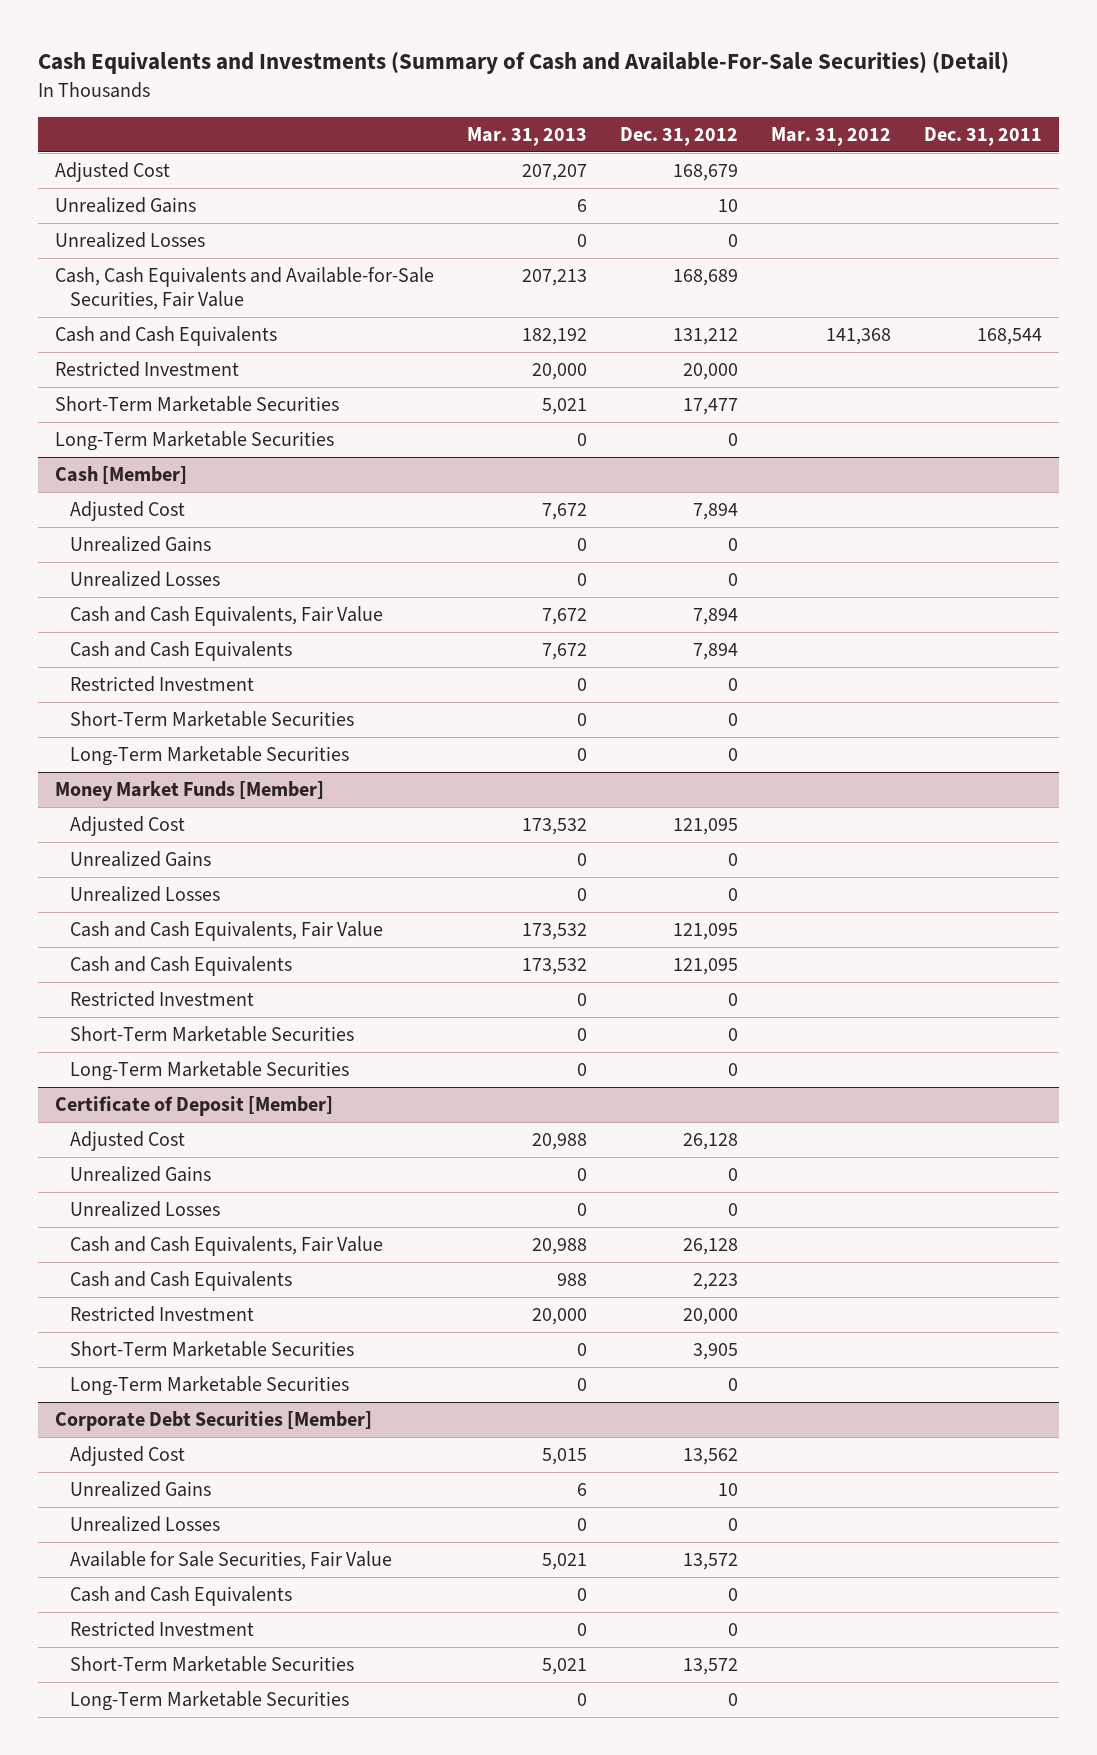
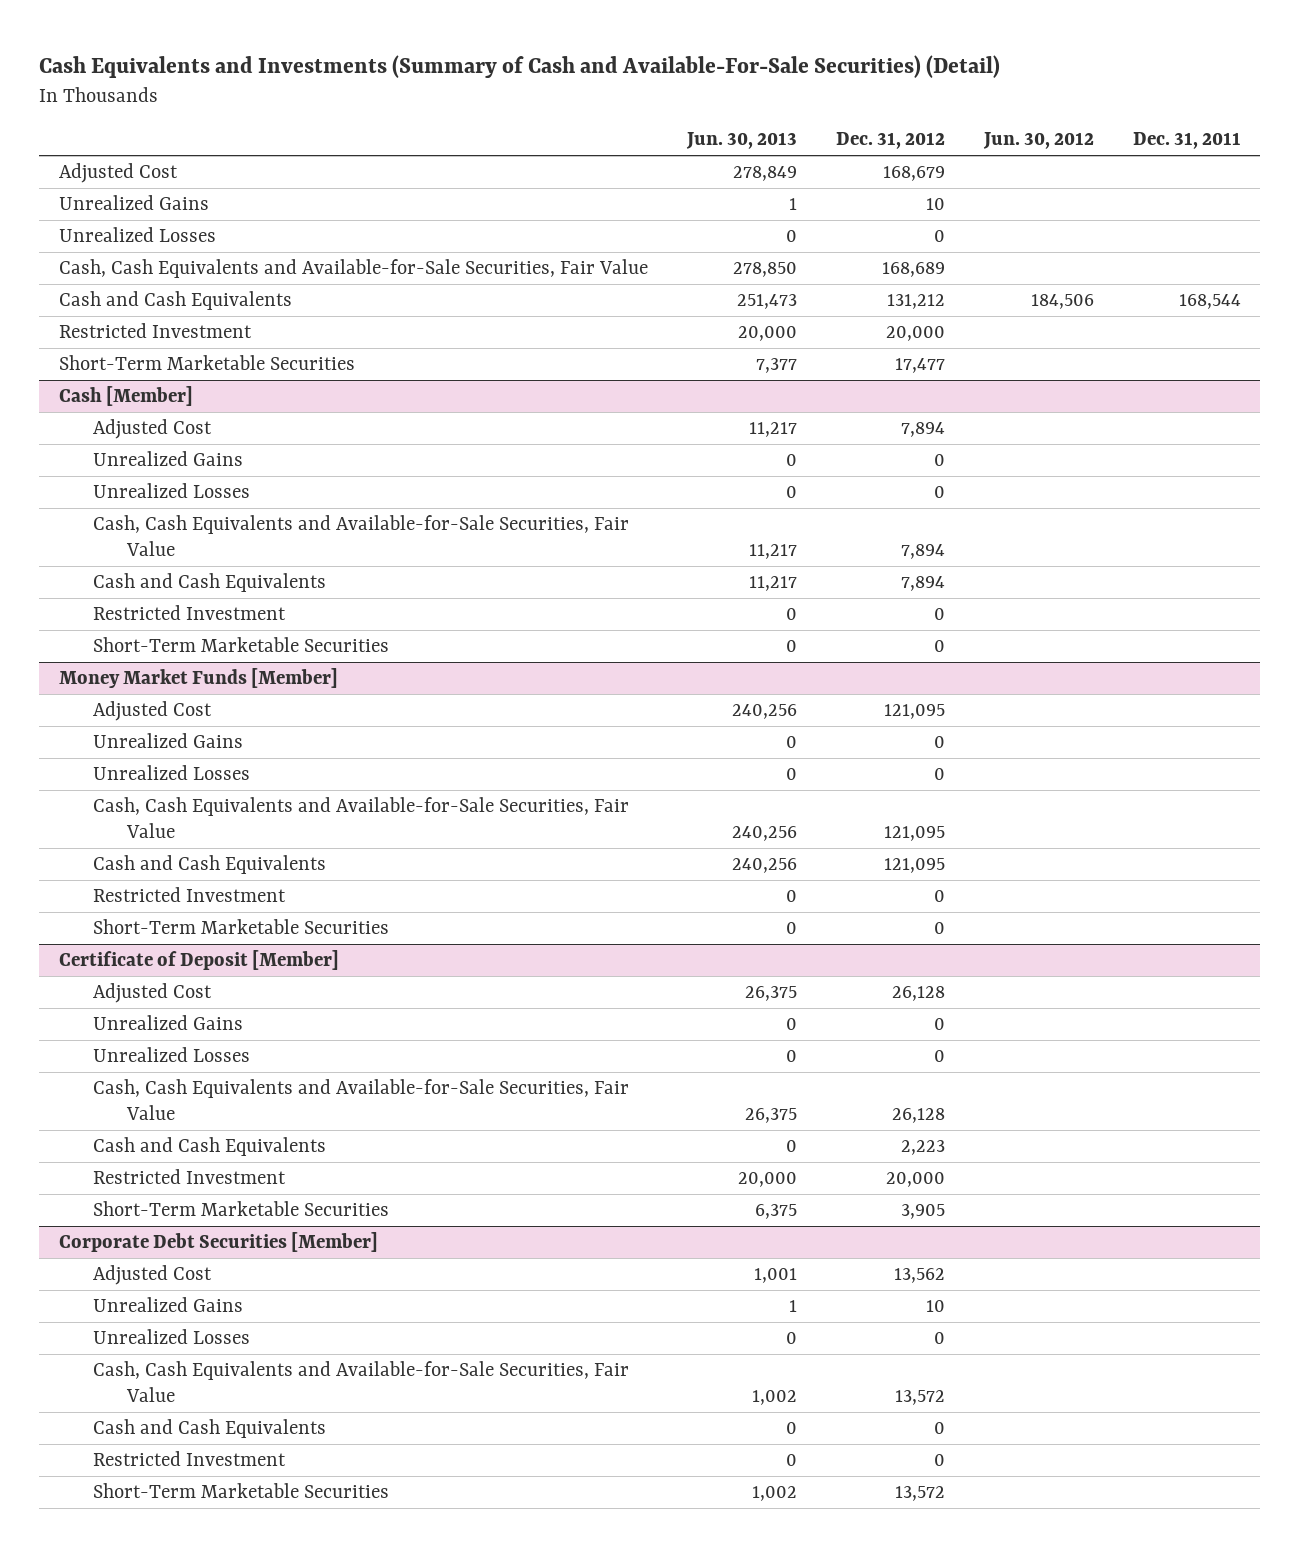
- | Mar. 31, 2013 | Dec. 31, 2012 | Mar. 31, 2012 | Dec. 31, 2011
+ | Jun. 30, 2013 | Dec. 31, 2012 | Jun. 30, 2012 | Dec. 31, 2011
- Long-Term Marketable Securities | 0 | 0 | |
@ Cash [Member]
- Cash and Cash Equivalents, Fair Value | 7,672 | 7,894 | |
+ Cash, Cash Equivalents and Available-for-Sale Securities, Fair Value | 11,217 | 7,894 | |
- Long-Term Marketable Securities | 0 | 0 | |
@ Money Market Funds [Member]
- Cash and Cash Equivalents, Fair Value | 173,532 | 121,095 | |
+ Cash, Cash Equivalents and Available-for-Sale Securities, Fair Value | 240,256 | 121,095 | |
- Long-Term Marketable Securities | 0 | 0 | |
@ Certificate of Deposit [Member]
- Cash and Cash Equivalents, Fair Value | 20,988 | 26,128 | |
+ Cash, Cash Equivalents and Available-for-Sale Securities, Fair Value | 26,375 | 26,128 | |
- Long-Term Marketable Securities | 0 | 0 | |
@ Corporate Debt Securities [Member]
- Available for Sale Securities, Fair Value | 5,021 | 13,572 | |
+ Cash, Cash Equivalents and Available-for-Sale Securities, Fair Value | 1,002 | 13,572 | |
- Long-Term Marketable Securities | 0 | 0 | |

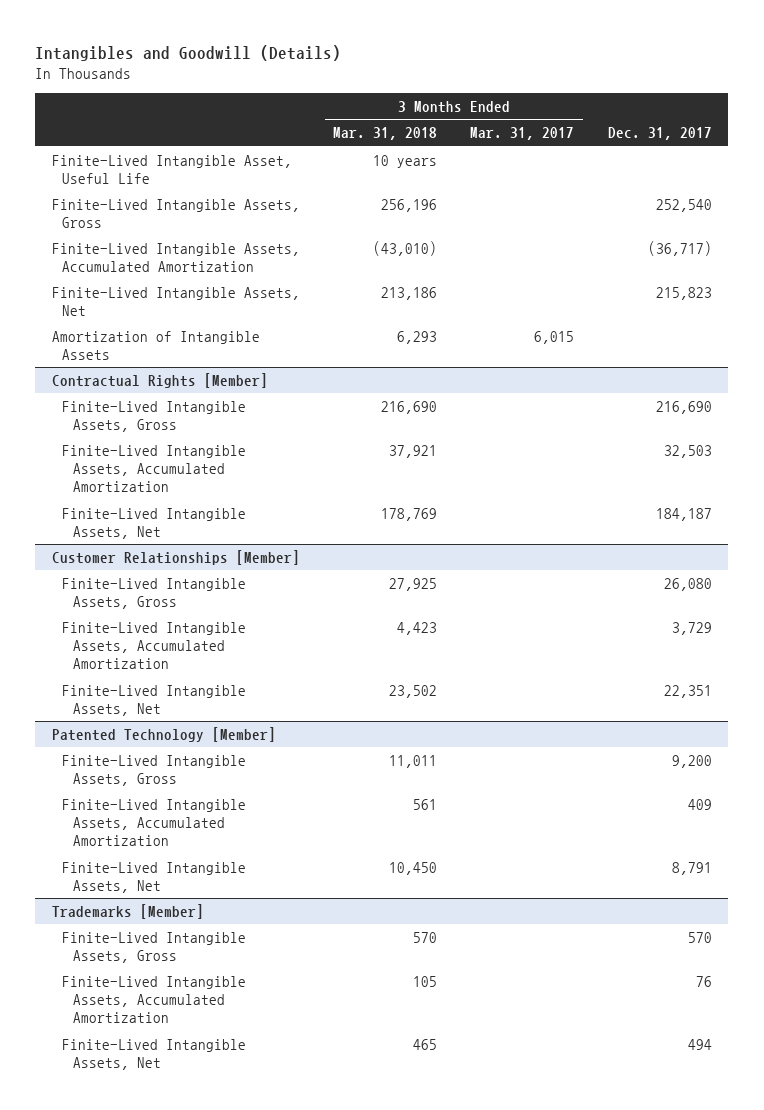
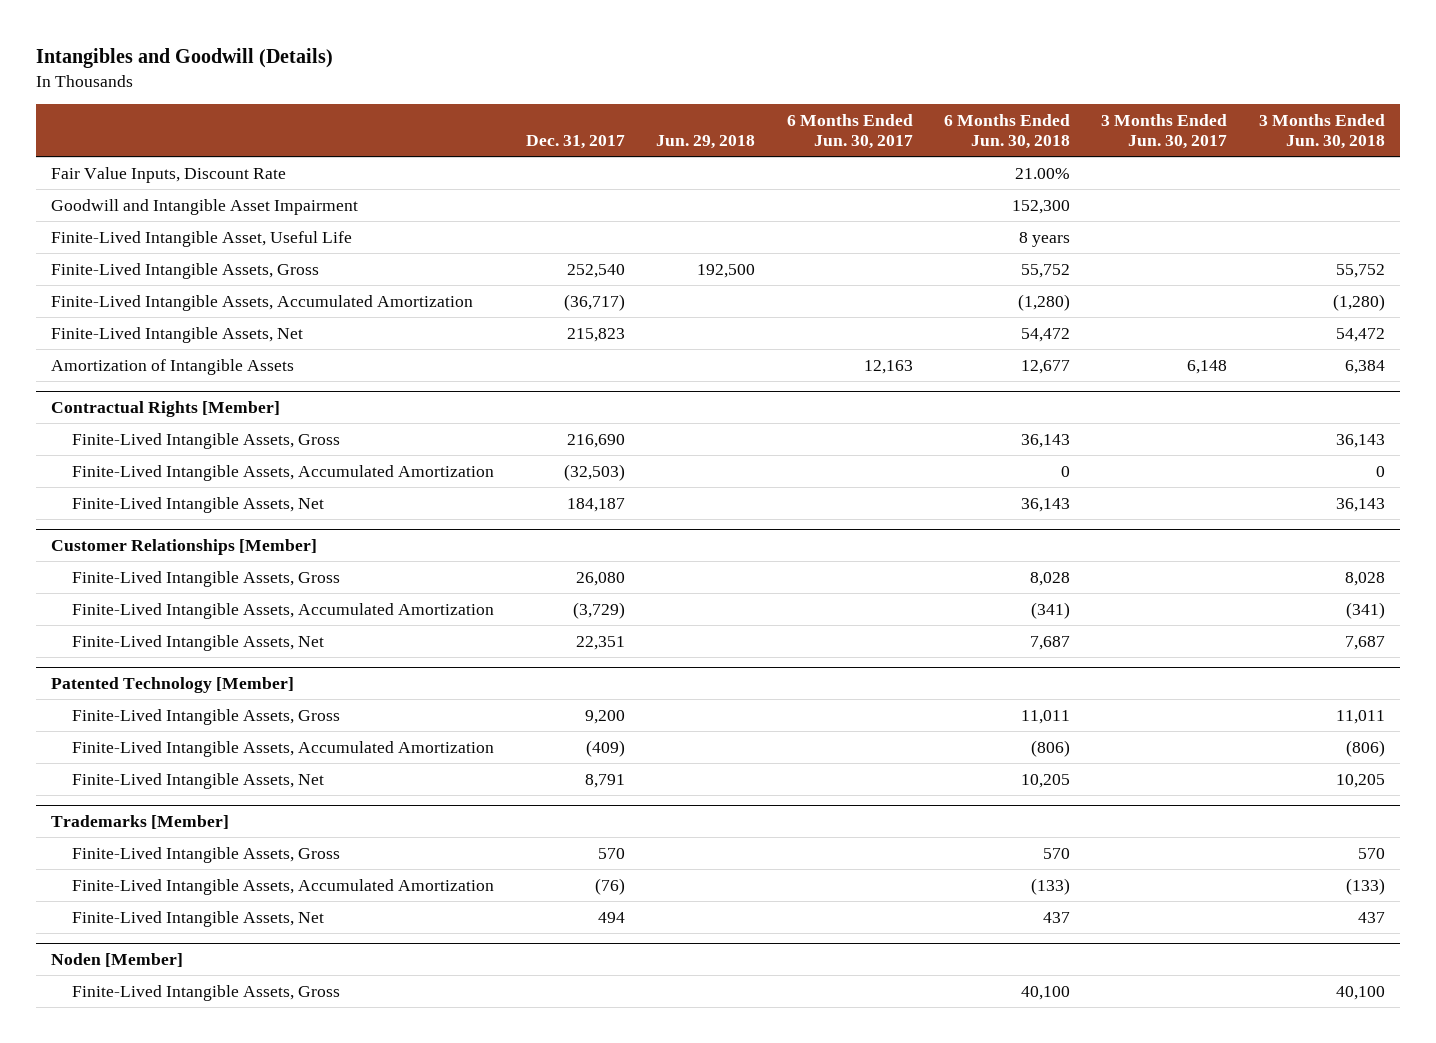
- | 3 Months Ended Mar. 31, 2018 | 3 Months Ended Mar. 31, 2017 | Dec. 31, 2017
+ | Dec. 31, 2017 | Jun. 29, 2018 | 6 Months Ended Jun. 30, 2017 | 6 Months Ended Jun. 30, 2018 | 3 Months Ended Jun. 30, 2017 | 3 Months Ended Jun. 30, 2018
+ Fair Value Inputs, Discount Rate | | | | 21.00% | |
+ Goodwill and Intangible Asset Impairment | | | | 152,300 | |
@ Contractual Rights [Member]
- Finite-Lived Intangible Assets, Accumulated Amortization | 37,921 | | 32,503
+ Finite-Lived Intangible Assets, Accumulated Amortization | (32,503) | | | 0 | | 0
@ Customer Relationships [Member]
- Finite-Lived Intangible Assets, Accumulated Amortization | 4,423 | | 3,729
+ Finite-Lived Intangible Assets, Accumulated Amortization | (3,729) | | | (341) | | (341)
@ Patented Technology [Member]
- Finite-Lived Intangible Assets, Accumulated Amortization | 561 | | 409
+ Finite-Lived Intangible Assets, Accumulated Amortization | (409) | | | (806) | | (806)
@ Trademarks [Member]
- Finite-Lived Intangible Assets, Accumulated Amortization | 105 | | 76
+ Finite-Lived Intangible Assets, Accumulated Amortization | (76) | | | (133) | | (133)
+ Noden [Member]
+ Finite-Lived Intangible Assets, Gross | | | | 40,100 | | 40,100

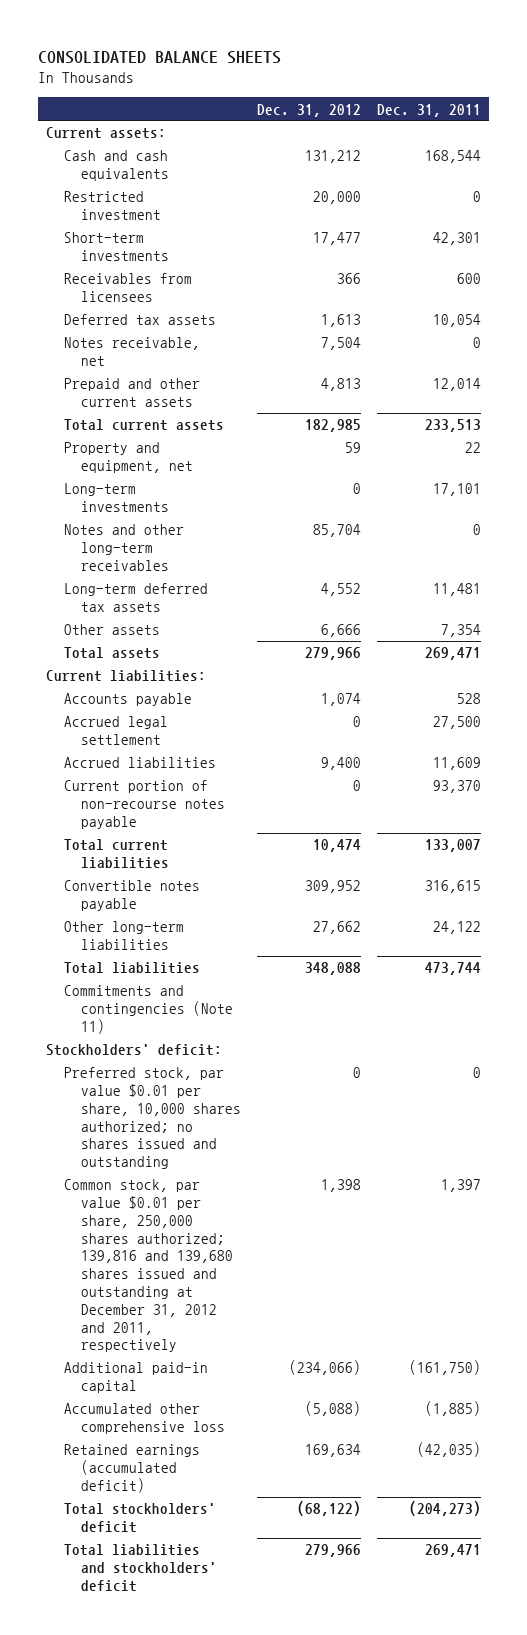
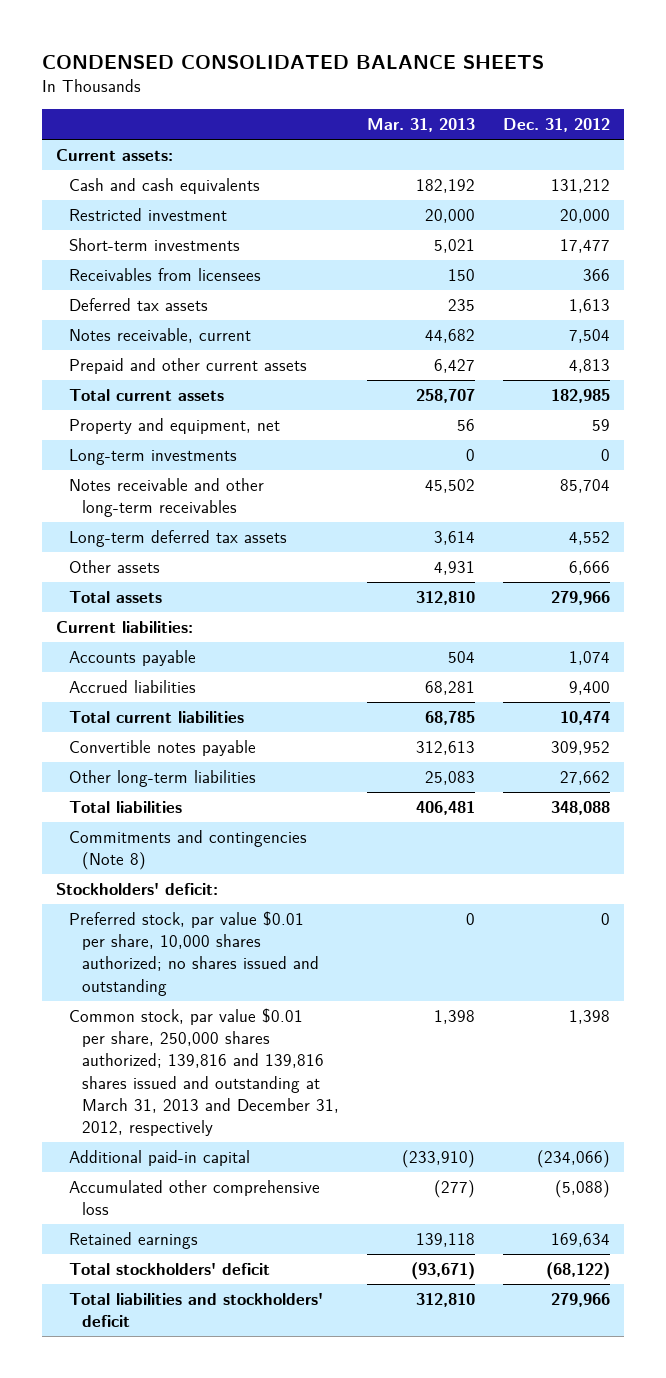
- CONSOLIDATED BALANCE SHEETS
+ CONDENSED CONSOLIDATED BALANCE SHEETS
- | Dec. 31, 2012 | Dec. 31, 2011
+ | Mar. 31, 2013 | Dec. 31, 2012
- Notes receivable, net | 7,504 | 0
+ Notes receivable, current | 44,682 | 7,504
- Notes and other long-term receivables | 85,704 | 0
+ Notes receivable and other long-term receivables | 45,502 | 85,704
- Accrued legal settlement | 0 | 27,500
- Current portion of non-recourse notes payable | 0 | 93,370
- Commitments and contingencies (Note 11)
+ Commitments and contingencies (Note 8)
- Common stock, par value $0.01 per share, 250,000 shares authorized; 139,816 and 139,680 shares issued and outstanding at December 31, 2012 and 2011, respectively | 1,398 | 1,397
+ Common stock, par value $0.01 per share, 250,000 shares authorized; 139,816 and 139,816 shares issued and outstanding at March 31, 2013 and December 31, 2012, respectively | 1,398 | 1,398
- Retained earnings (accumulated deficit) | 169,634 | (42,035)
+ Retained earnings | 139,118 | 169,634

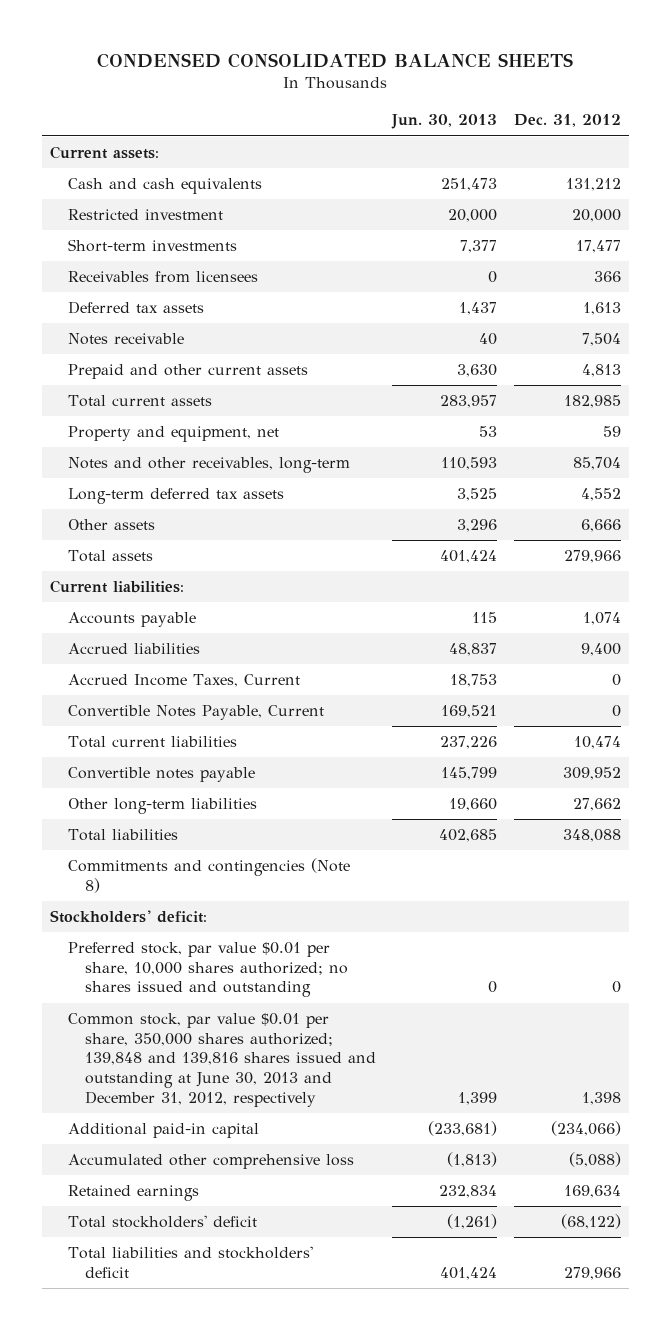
- | Mar. 31, 2013 | Dec. 31, 2012
+ | Jun. 30, 2013 | Dec. 31, 2012
- Notes receivable, current | 44,682 | 7,504
+ Notes receivable | 40 | 7,504
- Long-term investments | 0 | 0
- Notes receivable and other long-term receivables | 45,502 | 85,704
+ Notes and other receivables, long-term | 110,593 | 85,704
+ Accrued Income Taxes, Current | 18,753 | 0
+ Convertible Notes Payable, Current | 169,521 | 0
- Common stock, par value $0.01 per share, 250,000 shares authorized; 139,816 and 139,816 shares issued and outstanding at March 31, 2013 and December 31, 2012, respectively | 1,398 | 1,398
+ Common stock, par value $0.01 per share, 350,000 shares authorized; 139,848 and 139,816 shares issued and outstanding at June 30, 2013 and December 31, 2012, respectively | 1,399 | 1,398

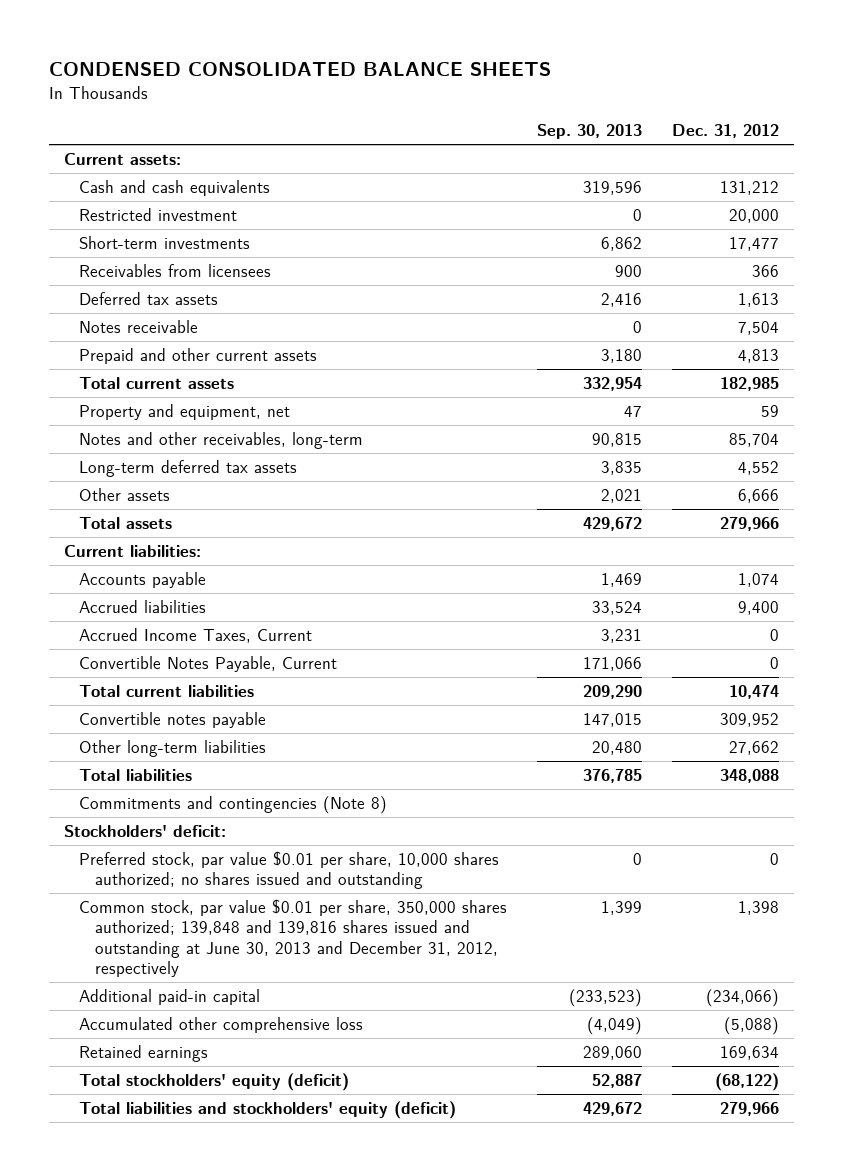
- | Jun. 30, 2013 | Dec. 31, 2012
+ | Sep. 30, 2013 | Dec. 31, 2012
- Total stockholders' deficit | (1,261) | (68,122)
- Total liabilities and stockholders' deficit | 401,424 | 279,966
+ Total stockholders' equity (deficit) | 52,887 | (68,122)
+ Total liabilities and stockholders' equity (deficit) | 429,672 | 279,966

